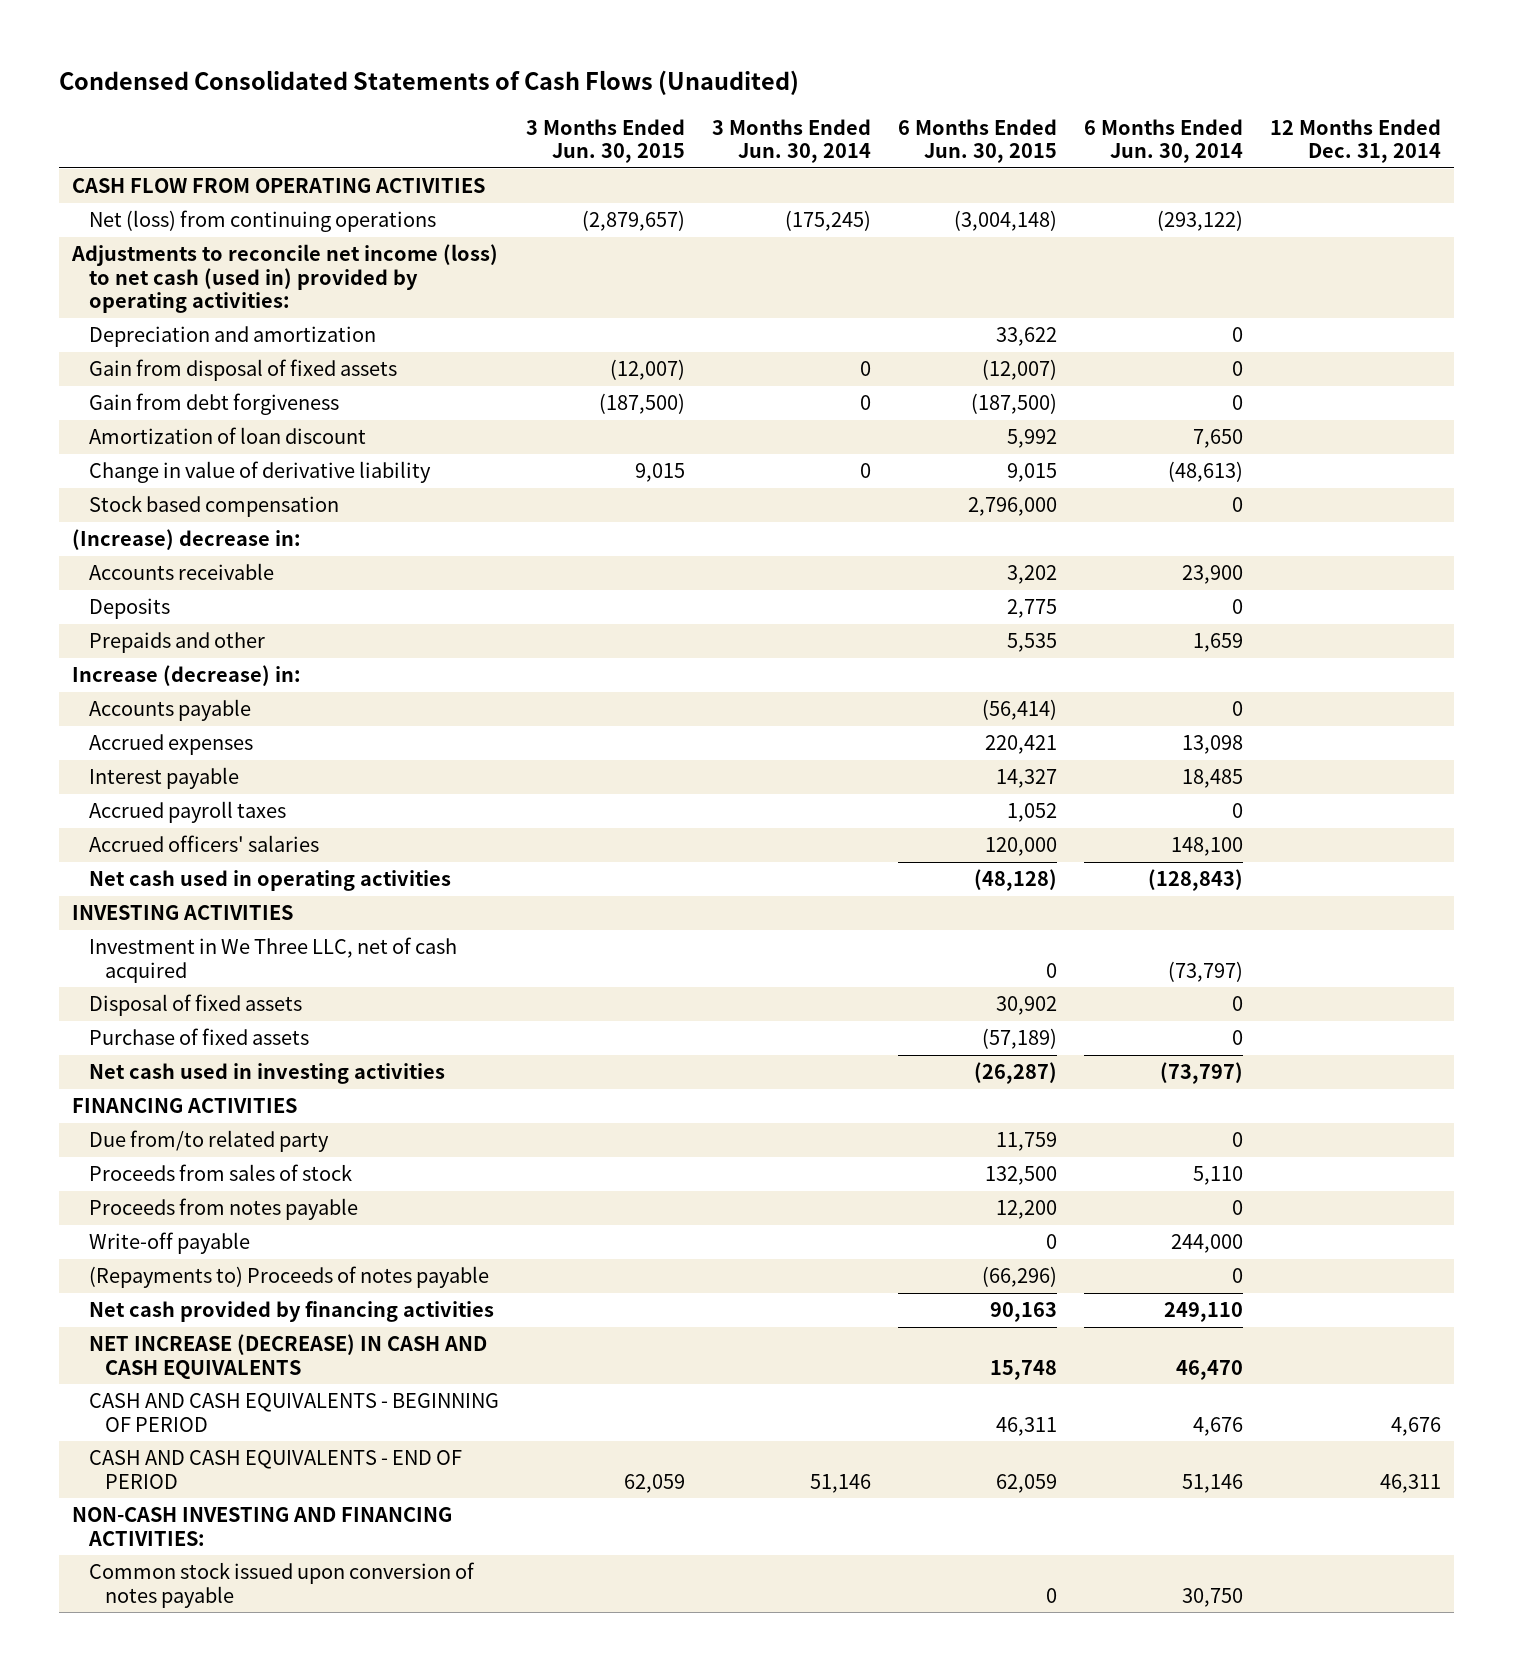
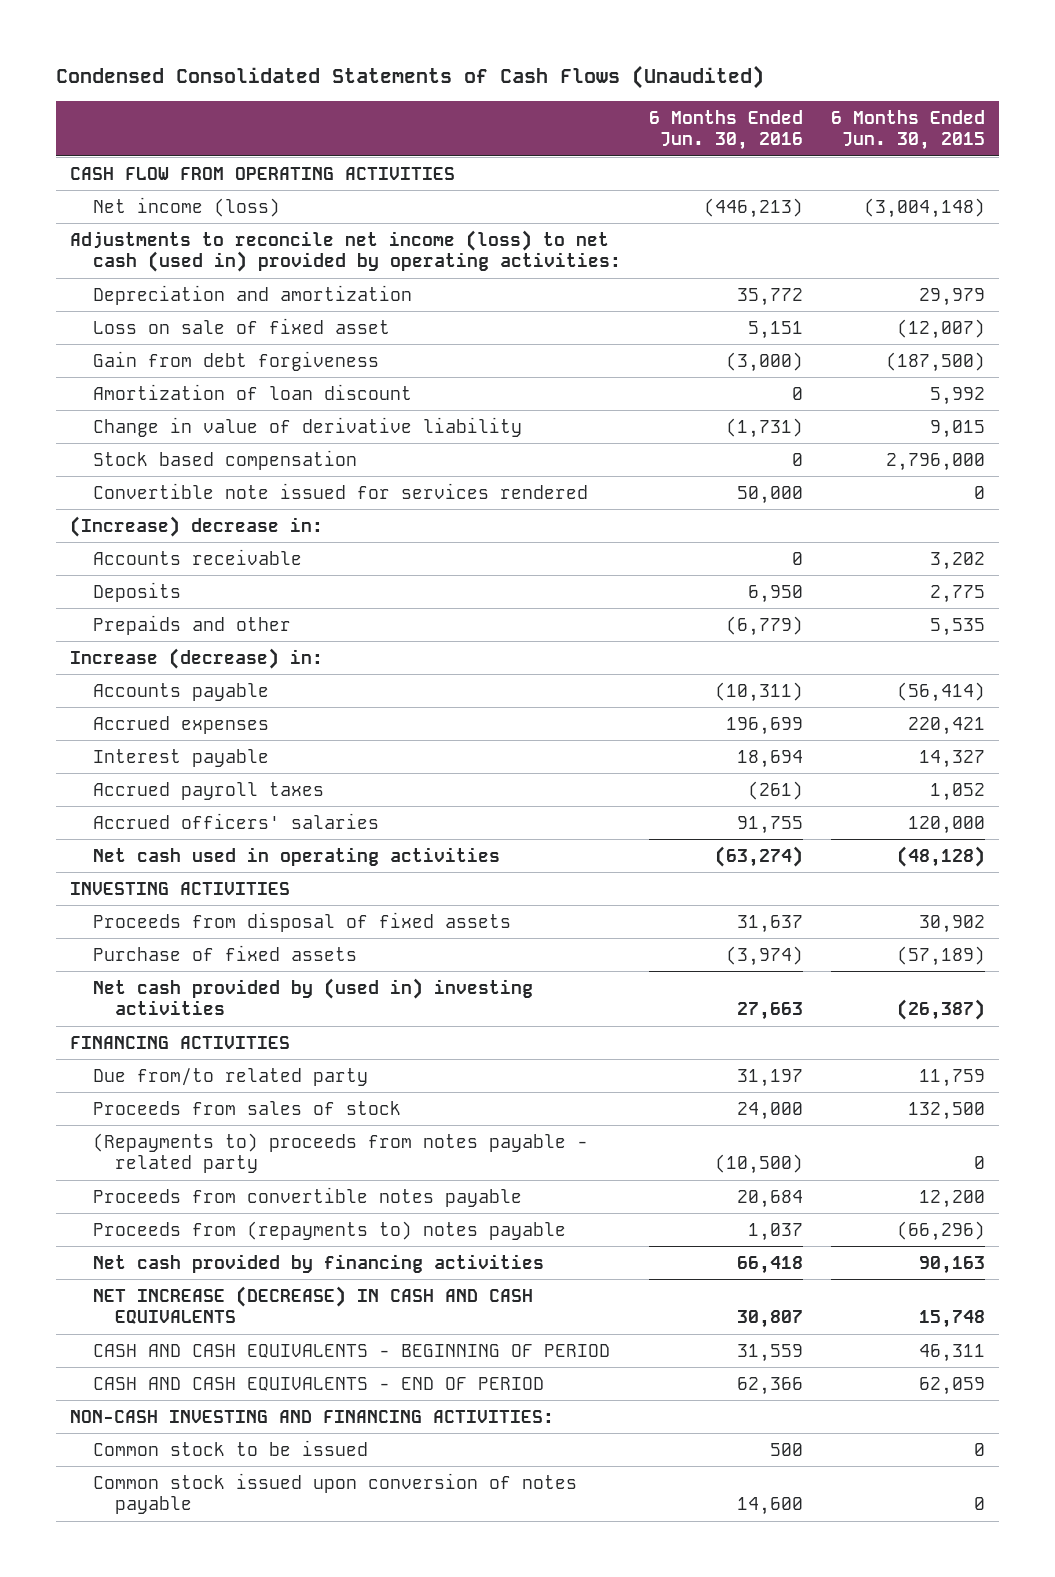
- | 3 Months Ended Jun. 30, 2015 | 3 Months Ended Jun. 30, 2014 | 6 Months Ended Jun. 30, 2015 | 6 Months Ended Jun. 30, 2014 | 12 Months Ended Dec. 31, 2014
+ | 6 Months Ended Jun. 30, 2016 | 6 Months Ended Jun. 30, 2015
- Net (loss) from continuing operations | (2,879,657) | (175,245) | (3,004,148) | (293,122) |
+ Net income (loss) | (446,213) | (3,004,148)
- Depreciation and amortization | | | 33,622 | 0 |
- Gain from disposal of fixed assets | (12,007) | 0 | (12,007) | 0 |
+ Depreciation and amortization | 35,772 | 29,979
+ Loss on sale of fixed asset | 5,151 | (12,007)
+ Convertible note issued for services rendered | 50,000 | 0
- Investment in We Three LLC, net of cash acquired | | | 0 | (73,797) |
- Disposal of fixed assets | | | 30,902 | 0 |
+ Proceeds from disposal of fixed assets | 31,637 | 30,902
- Net cash used in investing activities | | | (26,287) | (73,797) |
+ Net cash provided by (used in) investing activities | 27,663 | (26,387)
- Proceeds from notes payable | | | 12,200 | 0 |
- Write-off payable | | | 0 | 244,000 |
- (Repayments to) Proceeds of notes payable | | | (66,296) | 0 |
+ (Repayments to) proceeds from notes payable - related party | (10,500) | 0
+ Proceeds from convertible notes payable | 20,684 | 12,200
+ Proceeds from (repayments to) notes payable | 1,037 | (66,296)
+ Common stock to be issued | 500 | 0

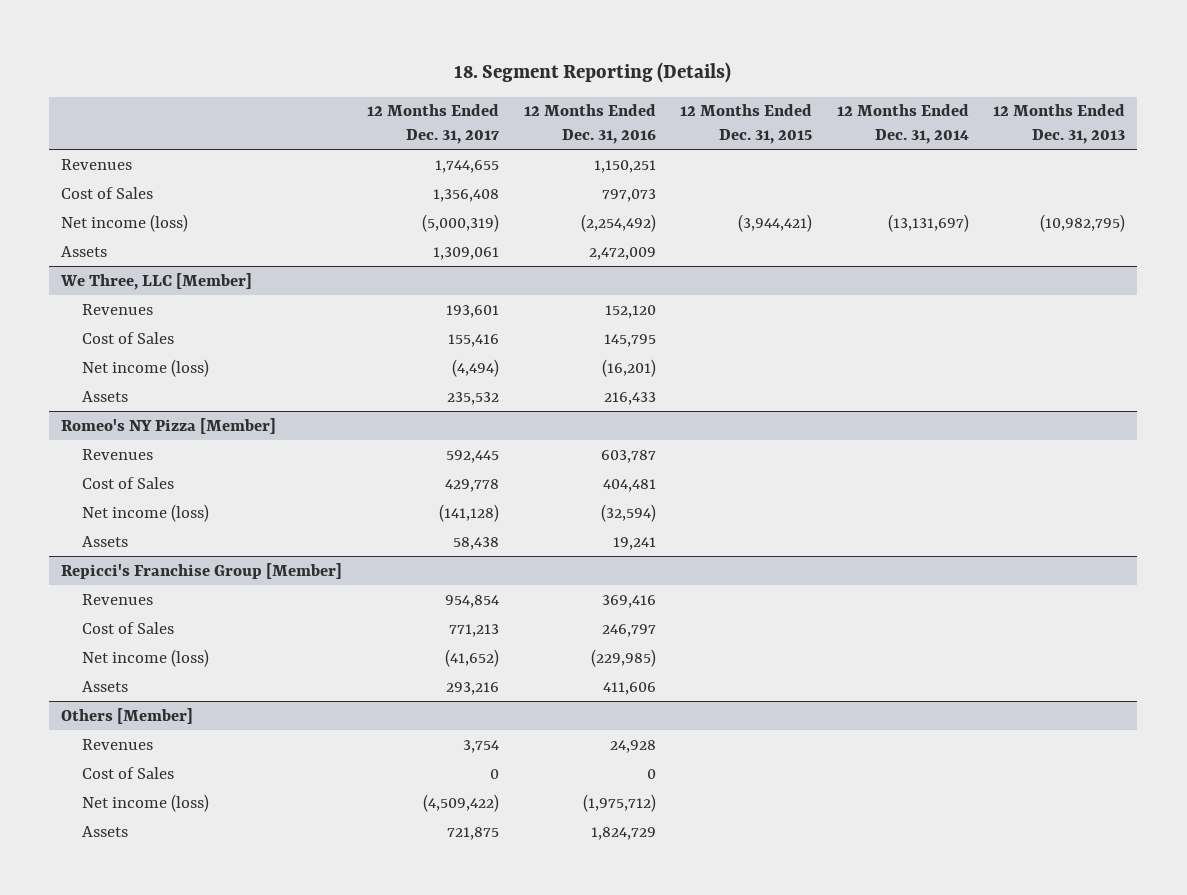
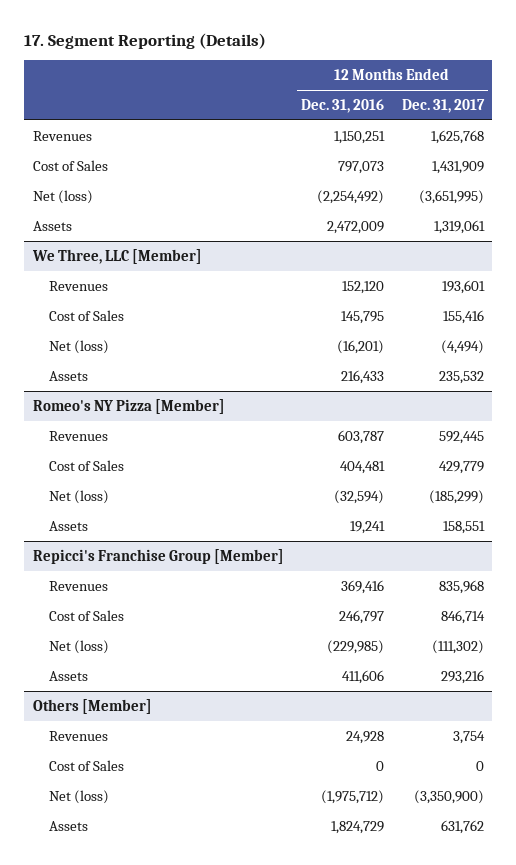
- 18. Segment Reporting (Details)
+ 17. Segment Reporting (Details)
- | 12 Months Ended Dec. 31, 2017 | 12 Months Ended Dec. 31, 2016 | 12 Months Ended Dec. 31, 2015 | 12 Months Ended Dec. 31, 2014 | 12 Months Ended Dec. 31, 2013
+ | 12 Months Ended Dec. 31, 2016 | 12 Months Ended Dec. 31, 2017
- Revenues | 1,744,655 | 1,150,251 | | |
- Cost of Sales | 1,356,408 | 797,073 | | |
- Net income (loss) | (5,000,319) | (2,254,492) | (3,944,421) | (13,131,697) | (10,982,795)
- Assets | 1,309,061 | 2,472,009 | | |
+ Revenues | 1,150,251 | 1,625,768
+ Cost of Sales | 797,073 | 1,431,909
+ Net (loss) | (2,254,492) | (3,651,995)
+ Assets | 2,472,009 | 1,319,061
@ We Three, LLC [Member]
- Net income (loss) | (4,494) | (16,201) | | |
+ Net (loss) | (16,201) | (4,494)
@ Romeo's NY Pizza [Member]
- Cost of Sales | 429,778 | 404,481 | | |
- Net income (loss) | (141,128) | (32,594) | | |
- Assets | 58,438 | 19,241 | | |
+ Cost of Sales | 404,481 | 429,779
+ Net (loss) | (32,594) | (185,299)
+ Assets | 19,241 | 158,551
@ Repicci's Franchise Group [Member]
- Revenues | 954,854 | 369,416 | | |
- Cost of Sales | 771,213 | 246,797 | | |
- Net income (loss) | (41,652) | (229,985) | | |
+ Revenues | 369,416 | 835,968
+ Cost of Sales | 246,797 | 846,714
+ Net (loss) | (229,985) | (111,302)
@ Others [Member]
- Net income (loss) | (4,509,422) | (1,975,712) | | |
- Assets | 721,875 | 1,824,729 | | |
+ Net (loss) | (1,975,712) | (3,350,900)
+ Assets | 1,824,729 | 631,762

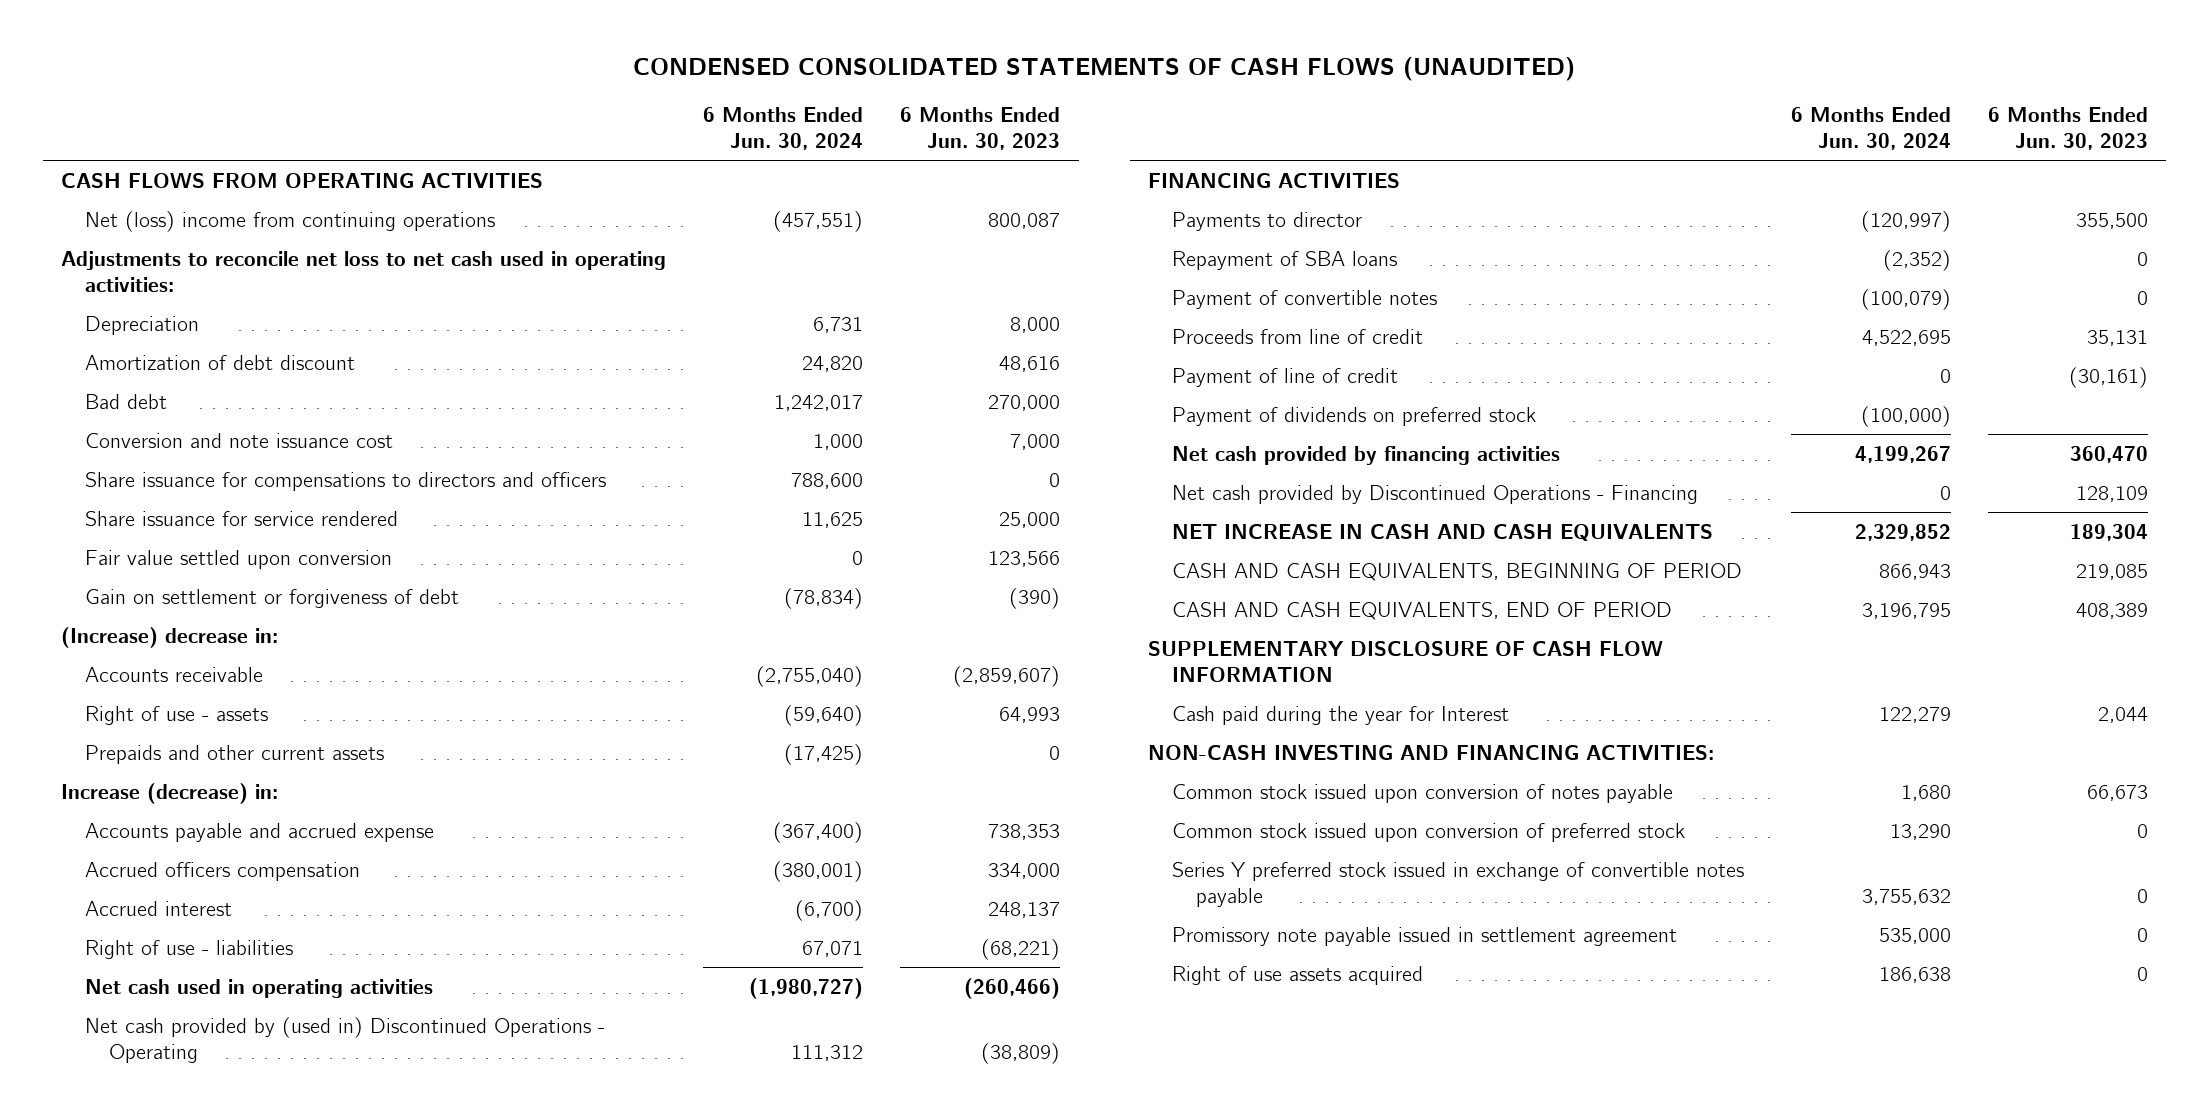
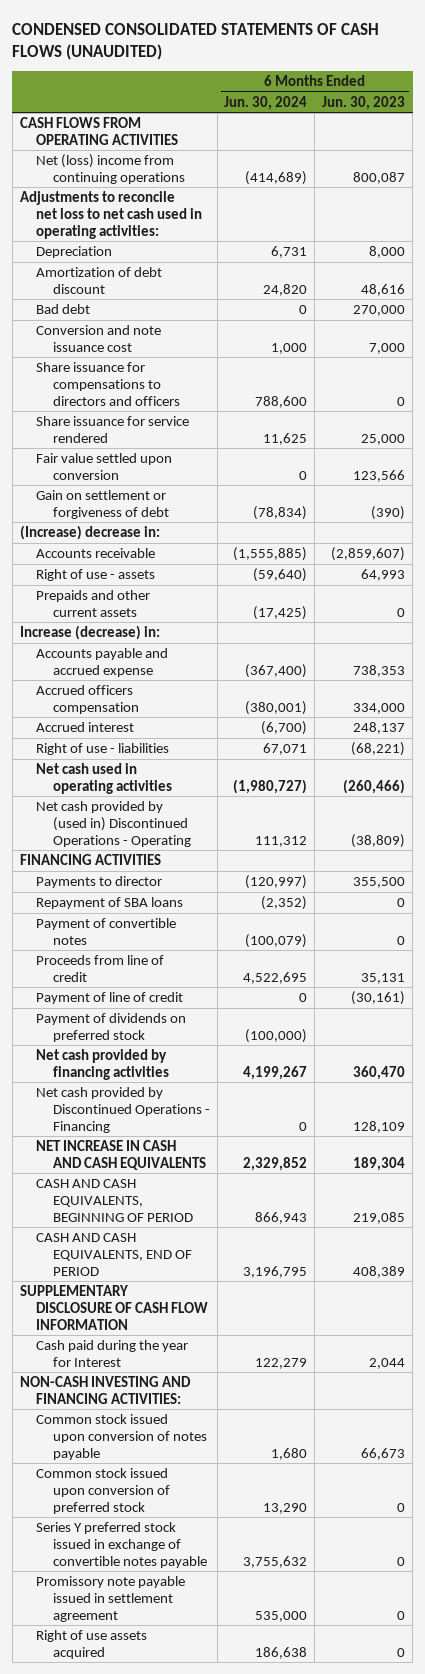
- Net (loss) income from continuing operations | (457,551) | 800,087
+ Net (loss) income from continuing operations | (414,689) | 800,087
- Bad debt | 1,242,017 | 270,000
+ Bad debt | 0 | 270,000
- Accounts receivable | (2,755,040) | (2,859,607)
+ Accounts receivable | (1,555,885) | (2,859,607)

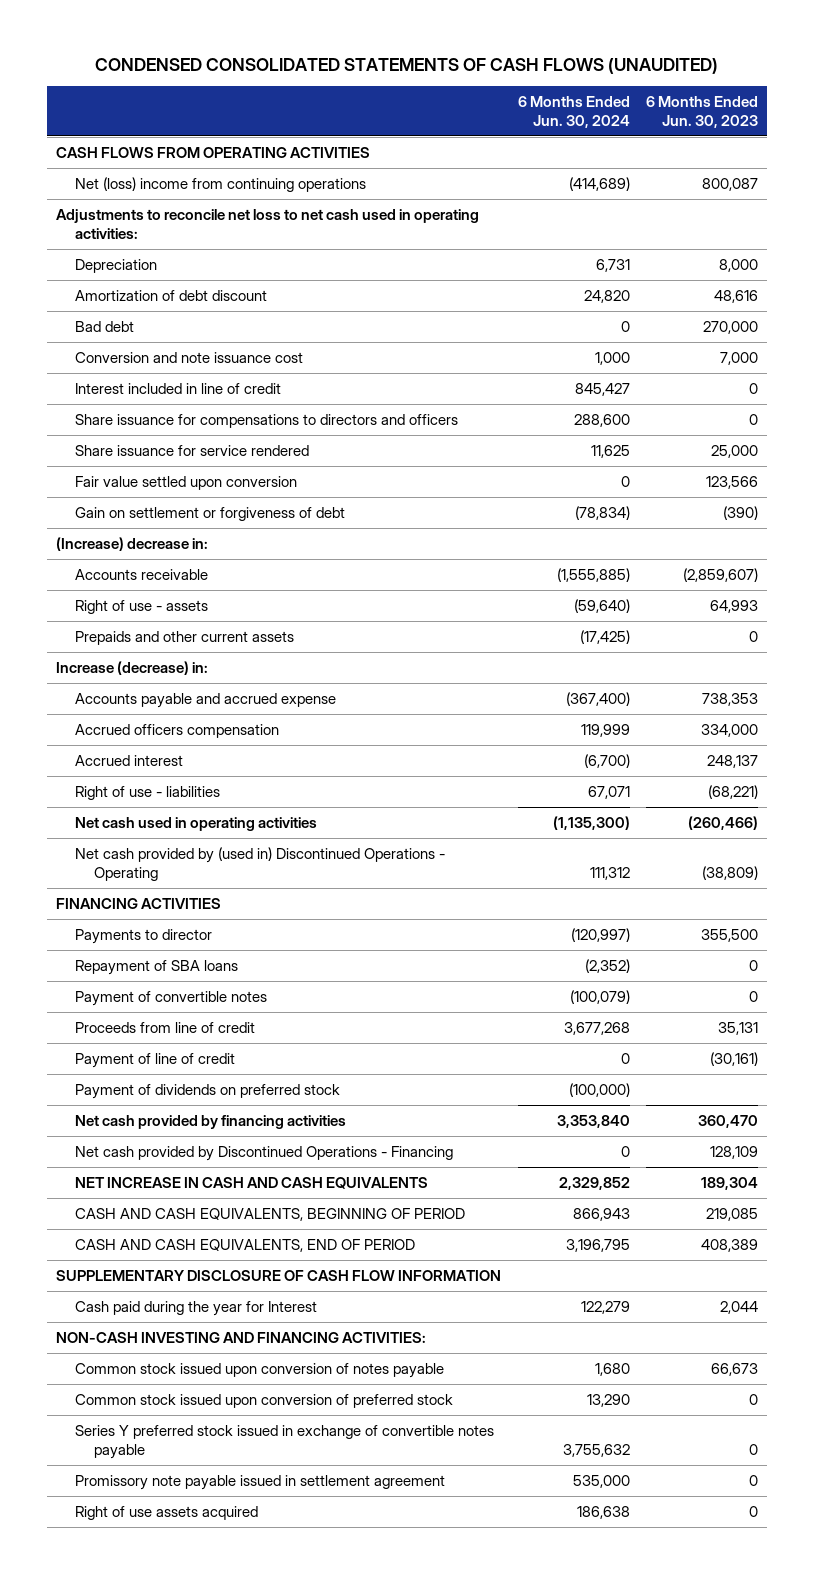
- Share issuance for compensations to directors and officers | 788,600 | 0
+ Interest included in line of credit | 845,427 | 0
+ Share issuance for compensations to directors and officers | 288,600 | 0
- Accrued officers compensation | (380,001) | 334,000
+ Accrued officers compensation | 119,999 | 334,000
- Net cash used in operating activities | (1,980,727) | (260,466)
+ Net cash used in operating activities | (1,135,300) | (260,466)
- Proceeds from line of credit | 4,522,695 | 35,131
+ Proceeds from line of credit | 3,677,268 | 35,131
- Net cash provided by financing activities | 4,199,267 | 360,470
+ Net cash provided by financing activities | 3,353,840 | 360,470

